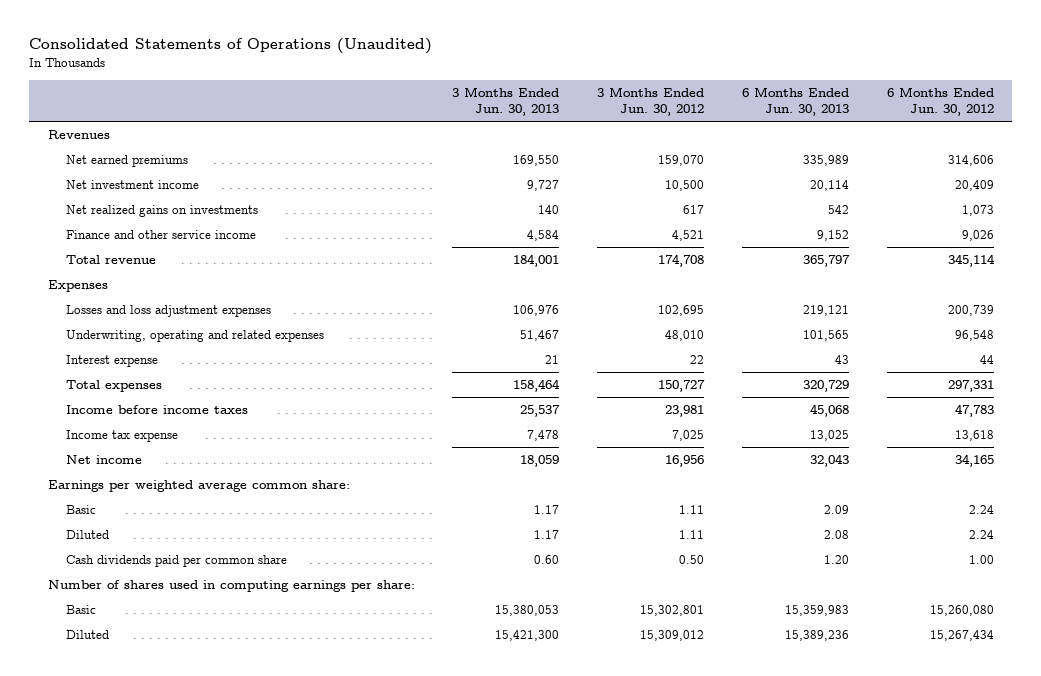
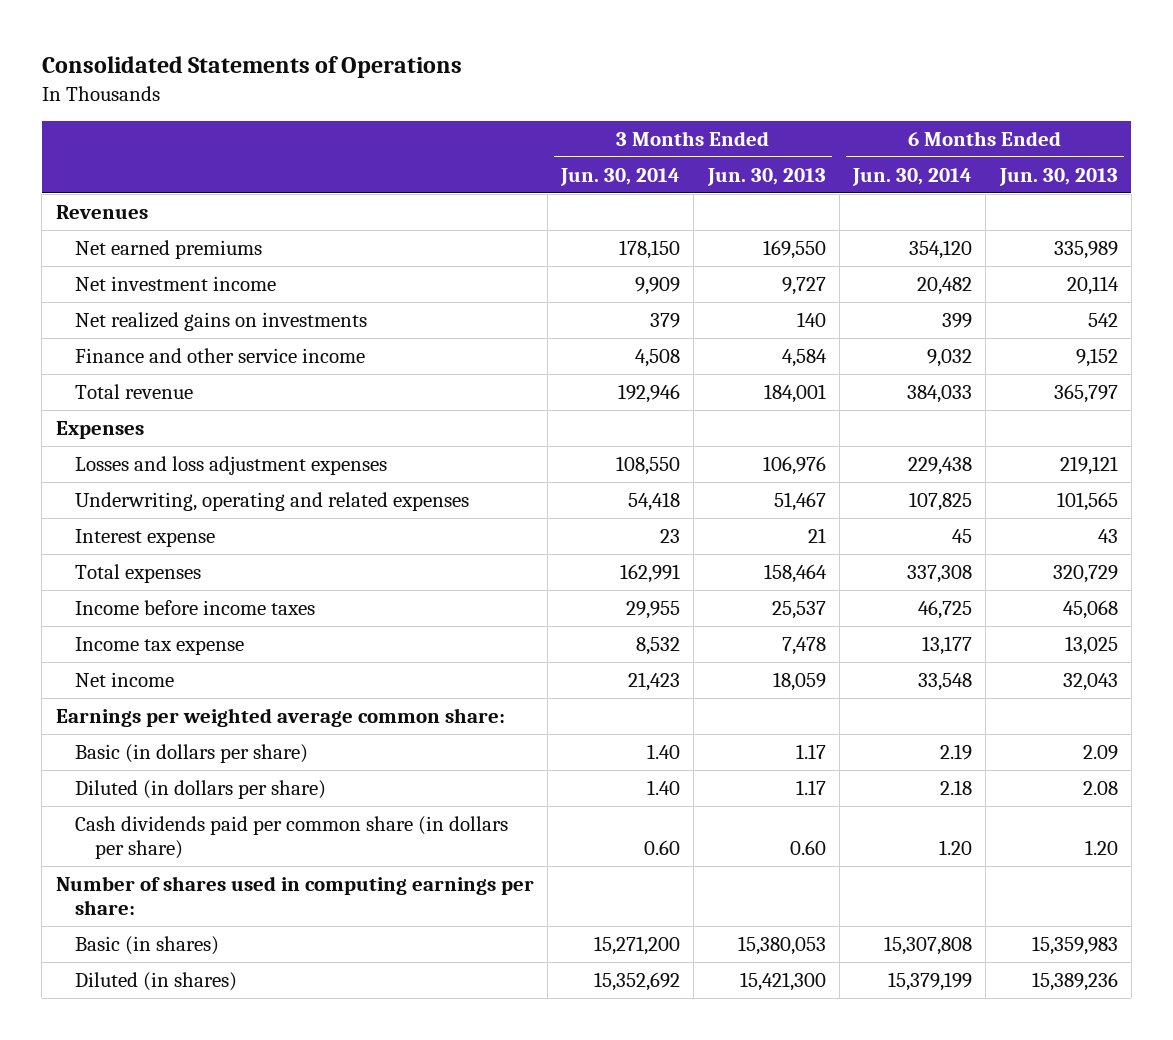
- Consolidated Statements of Operations (Unaudited)
+ Consolidated Statements of Operations
- | 3 Months Ended Jun. 30, 2013 | 3 Months Ended Jun. 30, 2012 | 6 Months Ended Jun. 30, 2013 | 6 Months Ended Jun. 30, 2012
+ | 3 Months Ended Jun. 30, 2014 | 3 Months Ended Jun. 30, 2013 | 6 Months Ended Jun. 30, 2014 | 6 Months Ended Jun. 30, 2013
- Basic | 1.17 | 1.11 | 2.09 | 2.24
- Diluted | 1.17 | 1.11 | 2.08 | 2.24
- Cash dividends paid per common share | 0.60 | 0.50 | 1.20 | 1.00
+ Basic (in dollars per share) | 1.40 | 1.17 | 2.19 | 2.09
+ Diluted (in dollars per share) | 1.40 | 1.17 | 2.18 | 2.08
+ Cash dividends paid per common share (in dollars per share) | 0.60 | 0.60 | 1.20 | 1.20
- Basic | 15,380,053 | 15,302,801 | 15,359,983 | 15,260,080
- Diluted | 15,421,300 | 15,309,012 | 15,389,236 | 15,267,434
+ Basic (in shares) | 15,271,200 | 15,380,053 | 15,307,808 | 15,359,983
+ Diluted (in shares) | 15,352,692 | 15,421,300 | 15,379,199 | 15,389,236

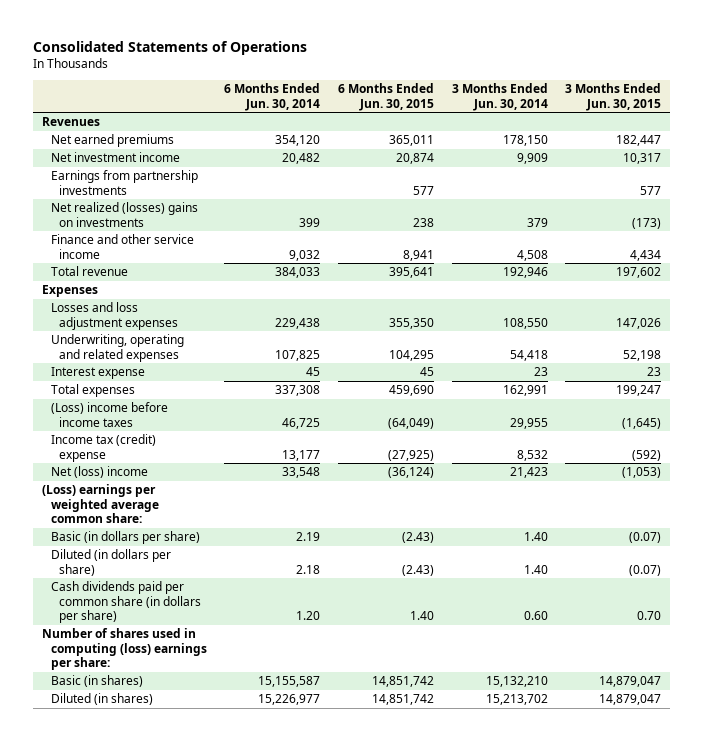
- | 3 Months Ended Jun. 30, 2014 | 3 Months Ended Jun. 30, 2013 | 6 Months Ended Jun. 30, 2014 | 6 Months Ended Jun. 30, 2013
+ | 6 Months Ended Jun. 30, 2014 | 6 Months Ended Jun. 30, 2015 | 3 Months Ended Jun. 30, 2014 | 3 Months Ended Jun. 30, 2015
- Net realized gains on investments | 379 | 140 | 399 | 542
+ Earnings from partnership investments | | 577 | | 577
+ Net realized (losses) gains on investments | 399 | 238 | 379 | (173)
- Income before income taxes | 29,955 | 25,537 | 46,725 | 45,068
- Income tax expense | 8,532 | 7,478 | 13,177 | 13,025
- Net income | 21,423 | 18,059 | 33,548 | 32,043
- Earnings per weighted average common share:
+ (Loss) income before income taxes | 46,725 | (64,049) | 29,955 | (1,645)
+ Income tax (credit) expense | 13,177 | (27,925) | 8,532 | (592)
+ Net (loss) income | 33,548 | (36,124) | 21,423 | (1,053)
+ (Loss) earnings per weighted average common share:
- Number of shares used in computing earnings per share:
- Basic (in shares) | 15,271,200 | 15,380,053 | 15,307,808 | 15,359,983
- Diluted (in shares) | 15,352,692 | 15,421,300 | 15,379,199 | 15,389,236
+ Number of shares used in computing (loss) earnings per share:
+ Basic (in shares) | 15,155,587 | 14,851,742 | 15,132,210 | 14,879,047
+ Diluted (in shares) | 15,226,977 | 14,851,742 | 15,213,702 | 14,879,047

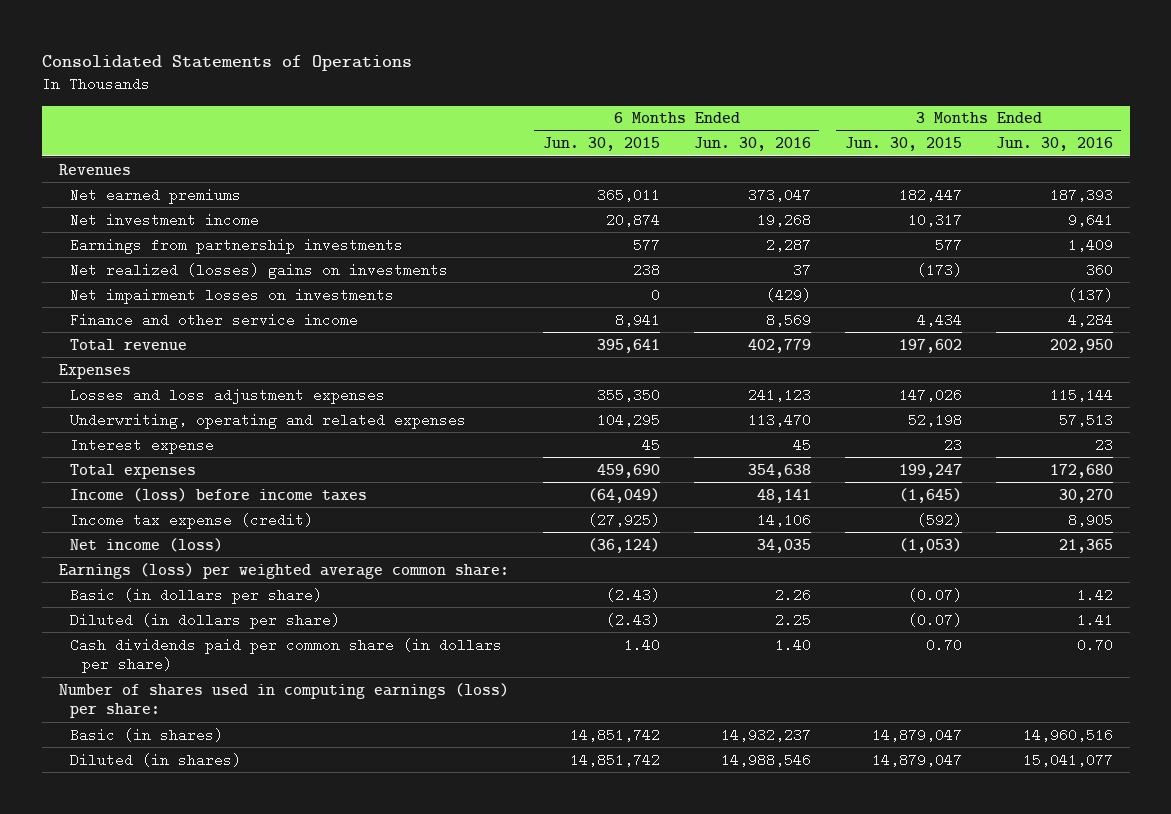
- | 6 Months Ended Jun. 30, 2014 | 6 Months Ended Jun. 30, 2015 | 3 Months Ended Jun. 30, 2014 | 3 Months Ended Jun. 30, 2015
+ | 6 Months Ended Jun. 30, 2015 | 6 Months Ended Jun. 30, 2016 | 3 Months Ended Jun. 30, 2015 | 3 Months Ended Jun. 30, 2016
+ Net impairment losses on investments | 0 | (429) | | (137)
- (Loss) income before income taxes | 46,725 | (64,049) | 29,955 | (1,645)
- Income tax (credit) expense | 13,177 | (27,925) | 8,532 | (592)
- Net (loss) income | 33,548 | (36,124) | 21,423 | (1,053)
- (Loss) earnings per weighted average common share:
+ Income (loss) before income taxes | (64,049) | 48,141 | (1,645) | 30,270
+ Income tax expense (credit) | (27,925) | 14,106 | (592) | 8,905
+ Net income (loss) | (36,124) | 34,035 | (1,053) | 21,365
+ Earnings (loss) per weighted average common share:
- Number of shares used in computing (loss) earnings per share:
+ Number of shares used in computing earnings (loss) per share:

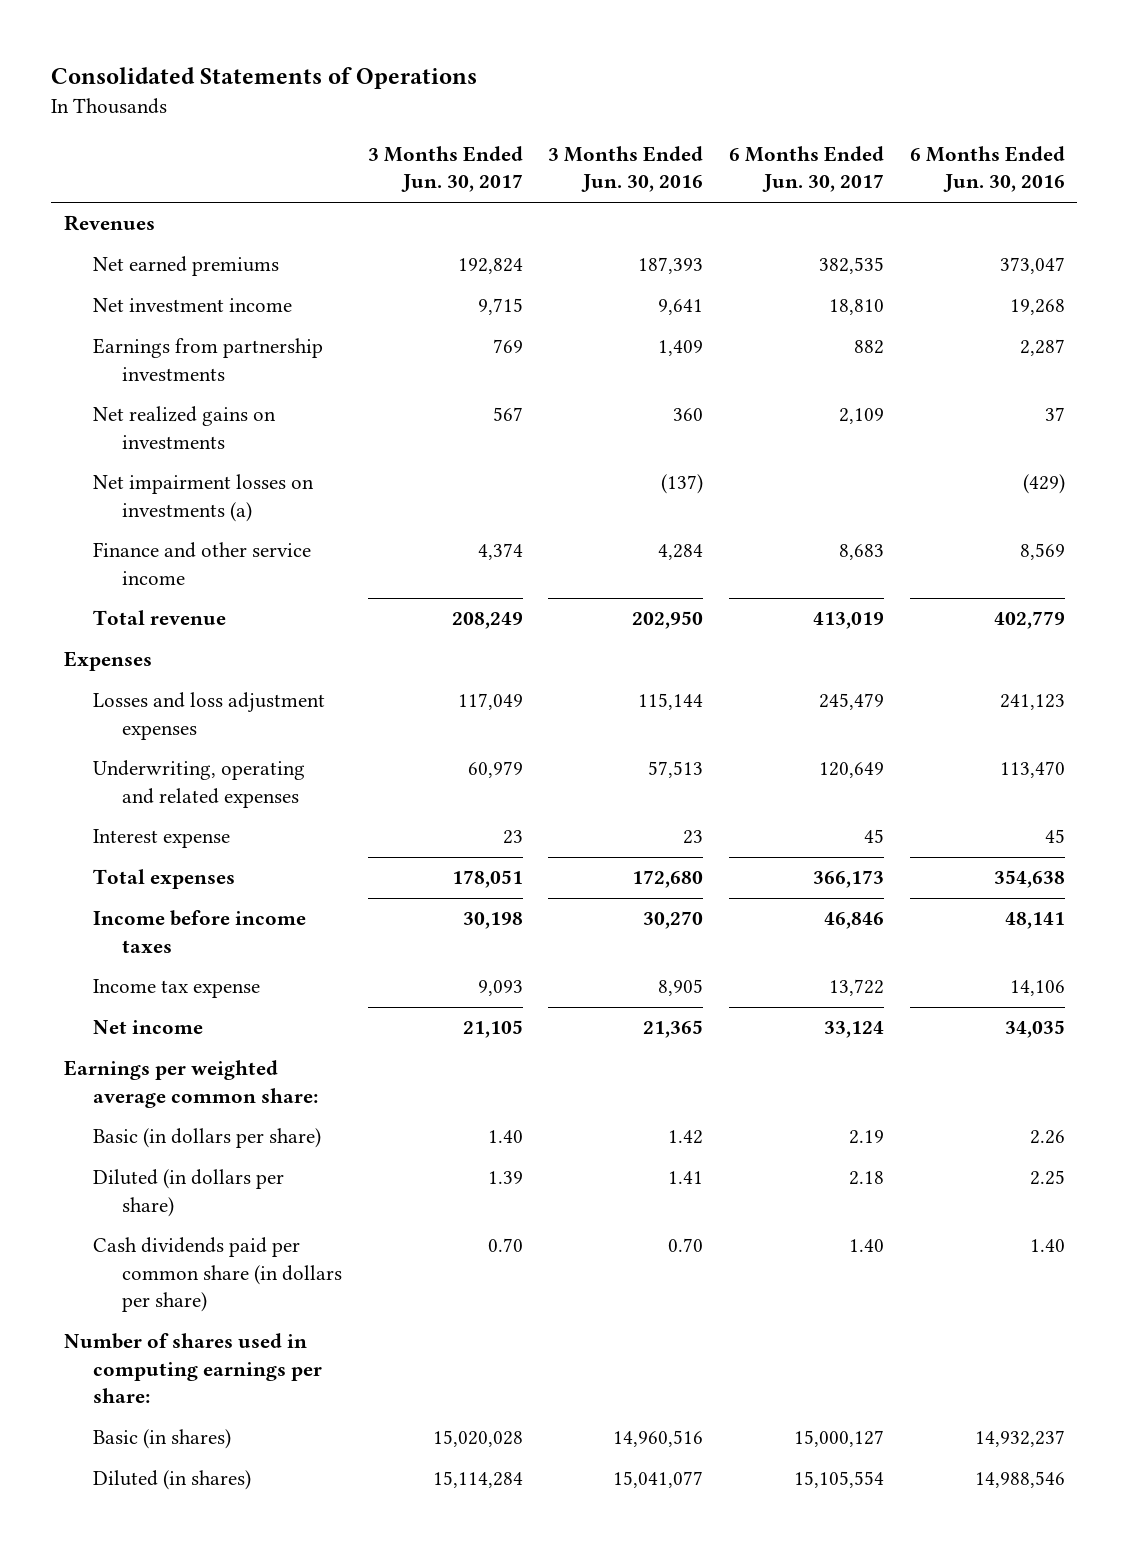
- | 6 Months Ended Jun. 30, 2015 | 6 Months Ended Jun. 30, 2016 | 3 Months Ended Jun. 30, 2015 | 3 Months Ended Jun. 30, 2016
+ | 3 Months Ended Jun. 30, 2017 | 3 Months Ended Jun. 30, 2016 | 6 Months Ended Jun. 30, 2017 | 6 Months Ended Jun. 30, 2016
- Net realized (losses) gains on investments | 238 | 37 | (173) | 360
- Net impairment losses on investments | 0 | (429) | | (137)
+ Net realized gains on investments | 567 | 360 | 2,109 | 37
+ Net impairment losses on investments (a) | | (137) | | (429)
- Income (loss) before income taxes | (64,049) | 48,141 | (1,645) | 30,270
- Income tax expense (credit) | (27,925) | 14,106 | (592) | 8,905
- Net income (loss) | (36,124) | 34,035 | (1,053) | 21,365
- Earnings (loss) per weighted average common share:
+ Income before income taxes | 30,198 | 30,270 | 46,846 | 48,141
+ Income tax expense | 9,093 | 8,905 | 13,722 | 14,106
+ Net income | 21,105 | 21,365 | 33,124 | 34,035
+ Earnings per weighted average common share:
- Number of shares used in computing earnings (loss) per share:
+ Number of shares used in computing earnings per share:

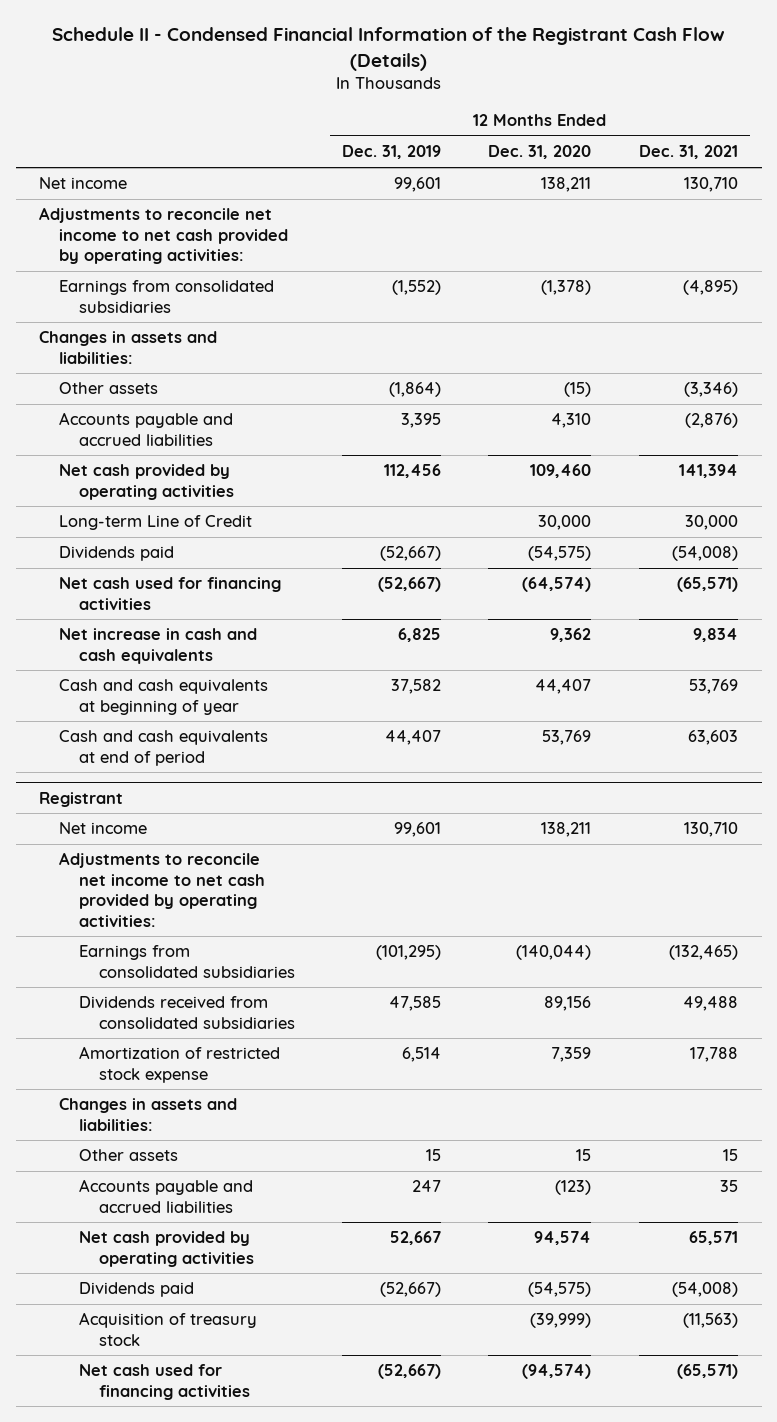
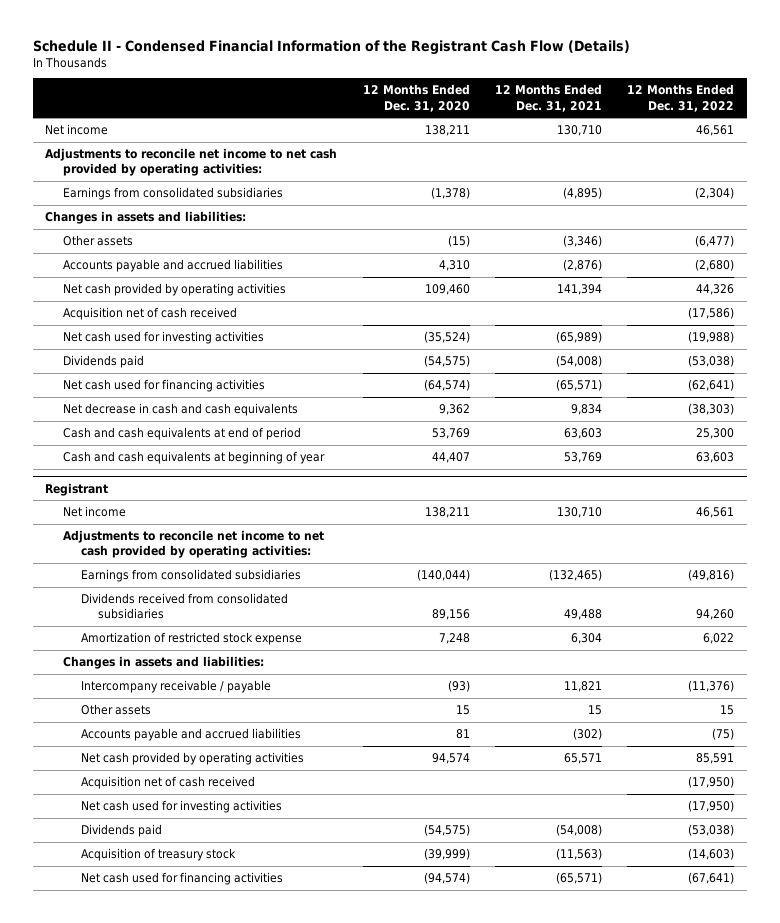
- | 12 Months Ended Dec. 31, 2019 | 12 Months Ended Dec. 31, 2020 | 12 Months Ended Dec. 31, 2021
+ | 12 Months Ended Dec. 31, 2020 | 12 Months Ended Dec. 31, 2021 | 12 Months Ended Dec. 31, 2022
- Long-term Line of Credit | | 30,000 | 30,000
+ Acquisition net of cash received | | | (17,586)
+ Net cash used for investing activities | (35,524) | (65,989) | (19,988)
- Net increase in cash and cash equivalents | 6,825 | 9,362 | 9,834
+ Net decrease in cash and cash equivalents | 9,362 | 9,834 | (38,303)
moved down: Cash and cash equivalents at beginning of year | 44,407 | 53,769 | 63,603
@ Registrant
- Amortization of restricted stock expense | 6,514 | 7,359 | 17,788
+ Amortization of restricted stock expense | 7,248 | 6,304 | 6,022
+ Intercompany receivable / payable | (93) | 11,821 | (11,376)
- Accounts payable and accrued liabilities | 247 | (123) | 35
+ Accounts payable and accrued liabilities | 81 | (302) | (75)
+ Acquisition net of cash received | | | (17,950)
+ Net cash used for investing activities | | | (17,950)

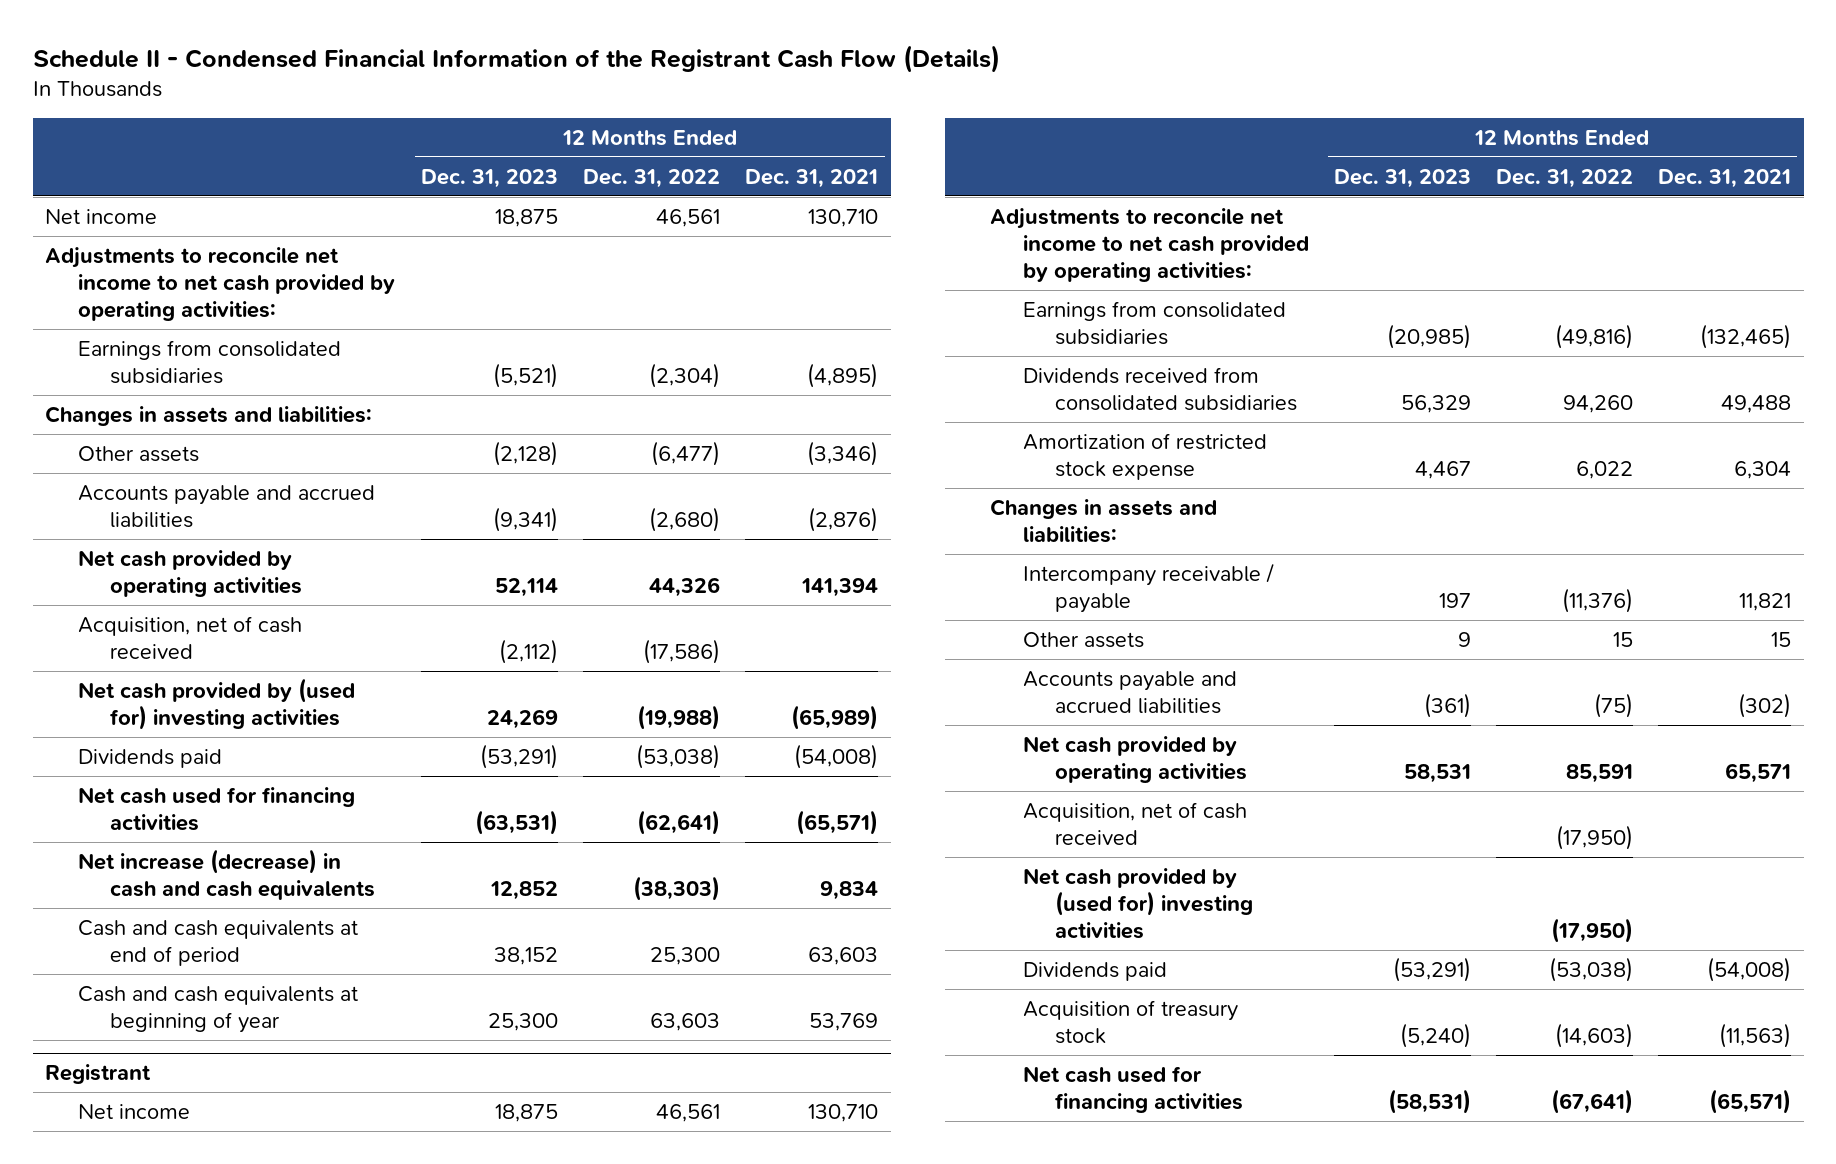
- | 12 Months Ended Dec. 31, 2020 | 12 Months Ended Dec. 31, 2021 | 12 Months Ended Dec. 31, 2022
+ | 12 Months Ended Dec. 31, 2023 | 12 Months Ended Dec. 31, 2022 | 12 Months Ended Dec. 31, 2021
- Acquisition net of cash received | | | (17,586)
- Net cash used for investing activities | (35,524) | (65,989) | (19,988)
+ Acquisition, net of cash received | (2,112) | (17,586) |
+ Net cash provided by (used for) investing activities | 24,269 | (19,988) | (65,989)
- Net decrease in cash and cash equivalents | 9,362 | 9,834 | (38,303)
+ Net increase (decrease) in cash and cash equivalents | 12,852 | (38,303) | 9,834
@ Registrant
- Acquisition net of cash received | | | (17,950)
- Net cash used for investing activities | | | (17,950)
+ Acquisition, net of cash received | | (17,950) |
+ Net cash provided by (used for) investing activities | | (17,950) |

